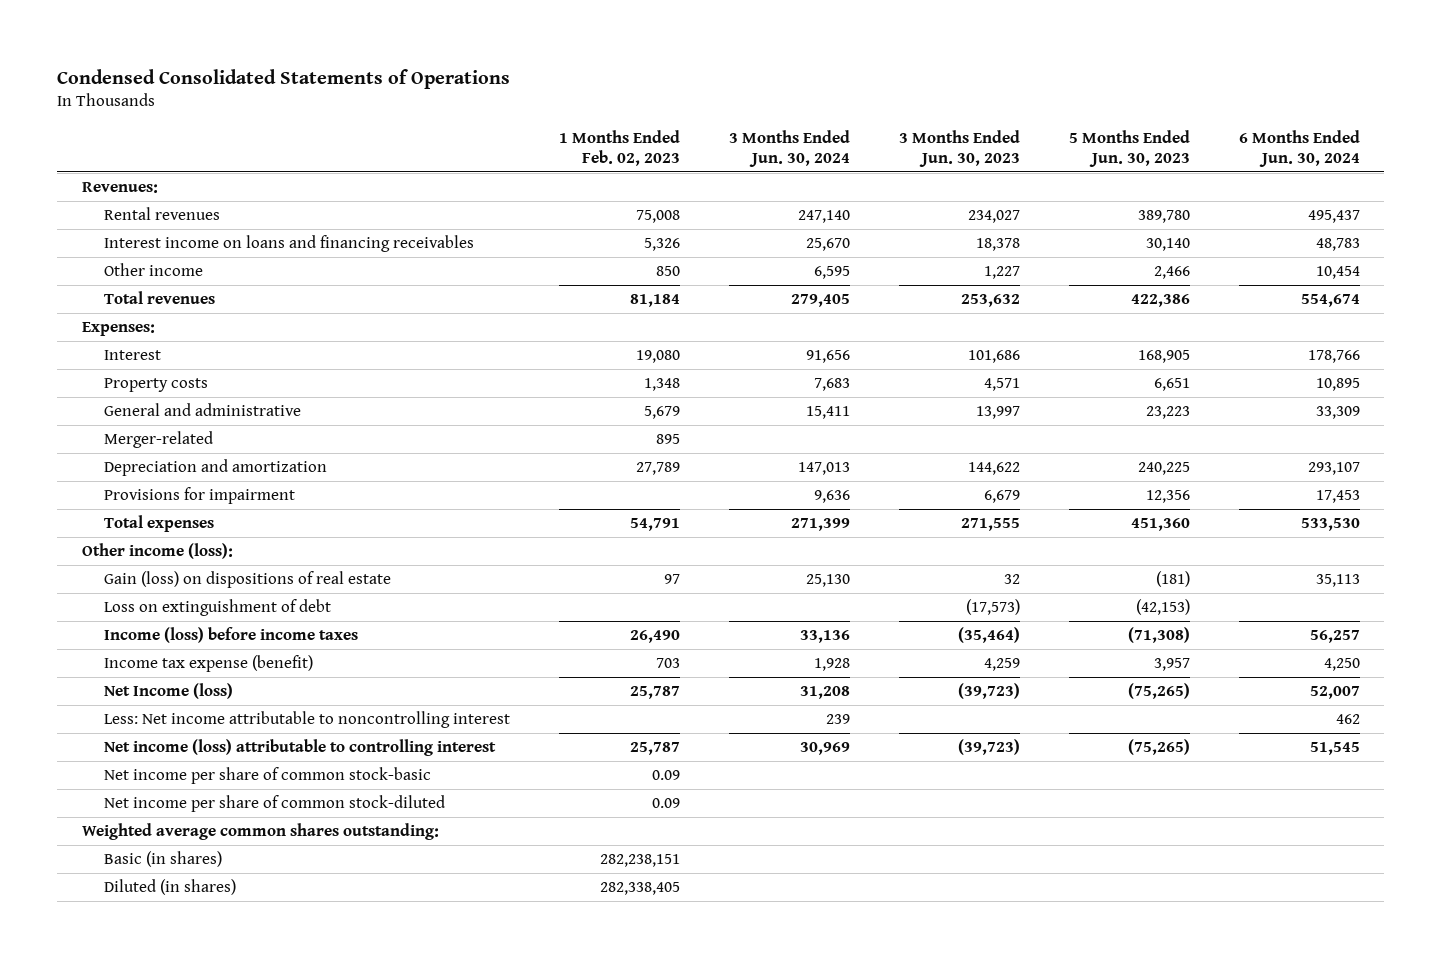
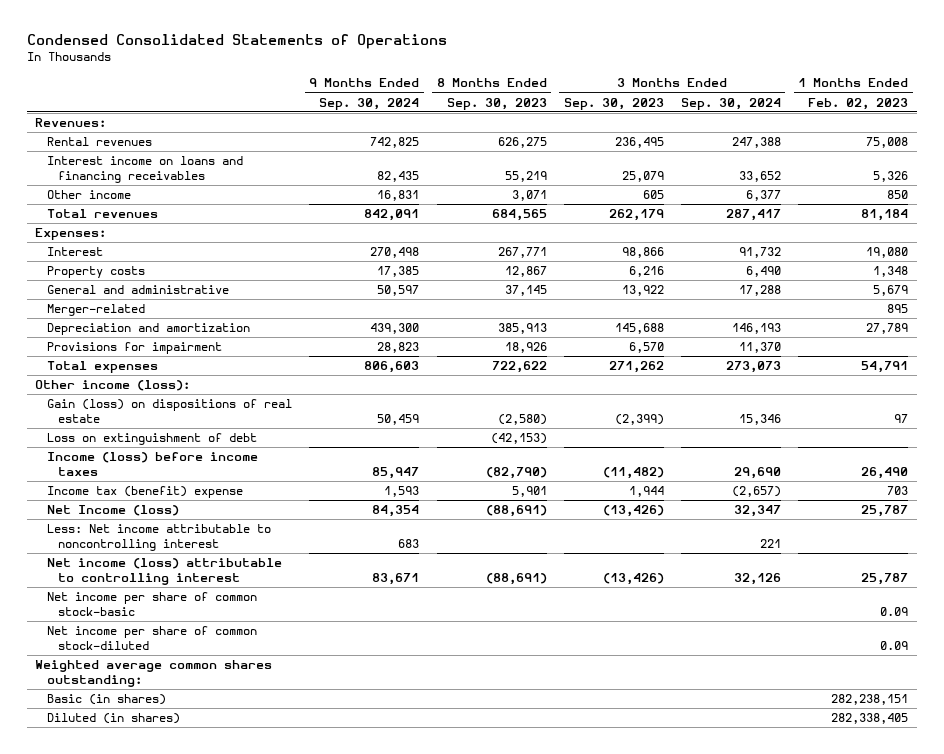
- | 1 Months Ended Feb. 02, 2023 | 3 Months Ended Jun. 30, 2024 | 3 Months Ended Jun. 30, 2023 | 5 Months Ended Jun. 30, 2023 | 6 Months Ended Jun. 30, 2024
+ | 9 Months Ended Sep. 30, 2024 | 8 Months Ended Sep. 30, 2023 | 3 Months Ended Sep. 30, 2023 | 3 Months Ended Sep. 30, 2024 | 1 Months Ended Feb. 02, 2023
- Income tax expense (benefit) | 703 | 1,928 | 4,259 | 3,957 | 4,250
+ Income tax (benefit) expense | 1,593 | 5,901 | 1,944 | (2,657) | 703

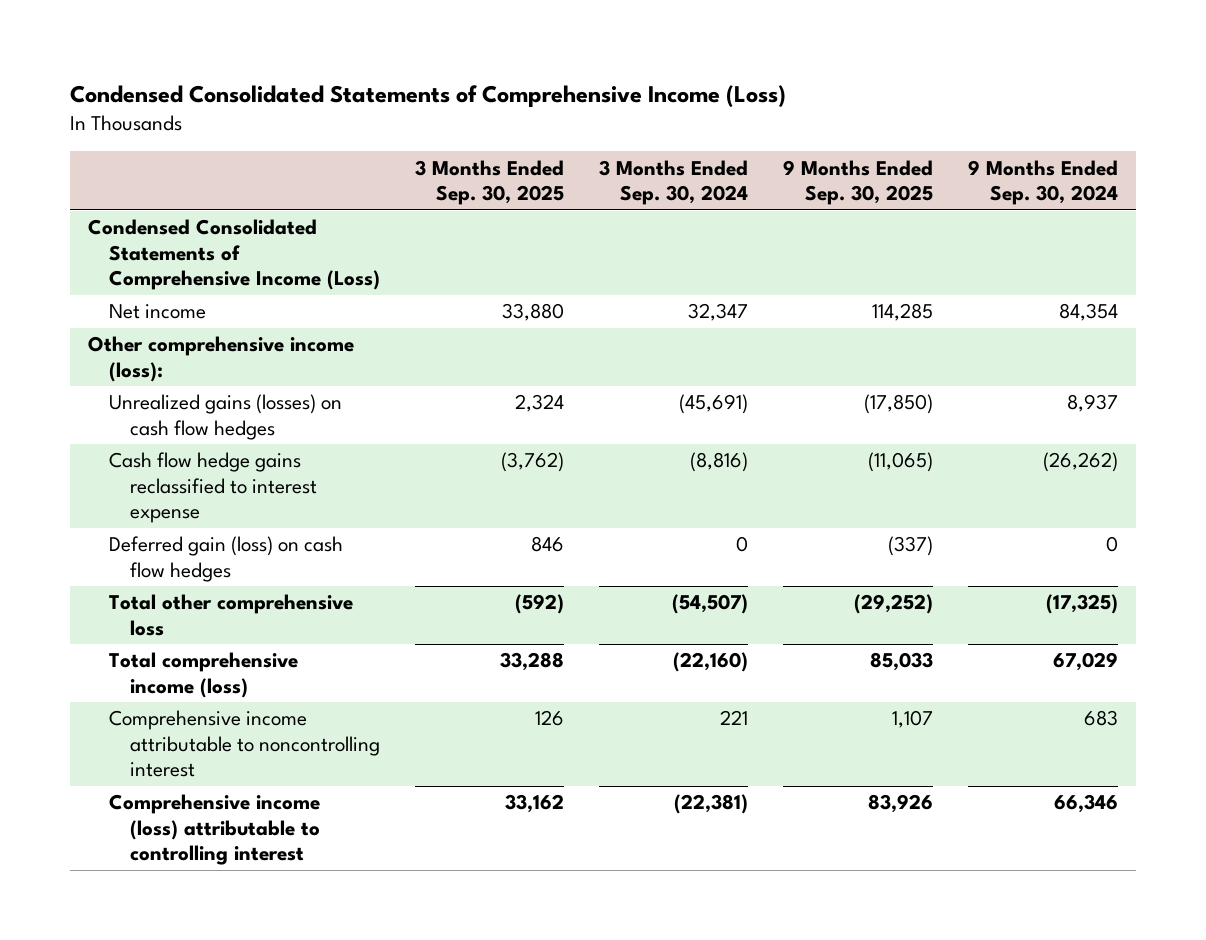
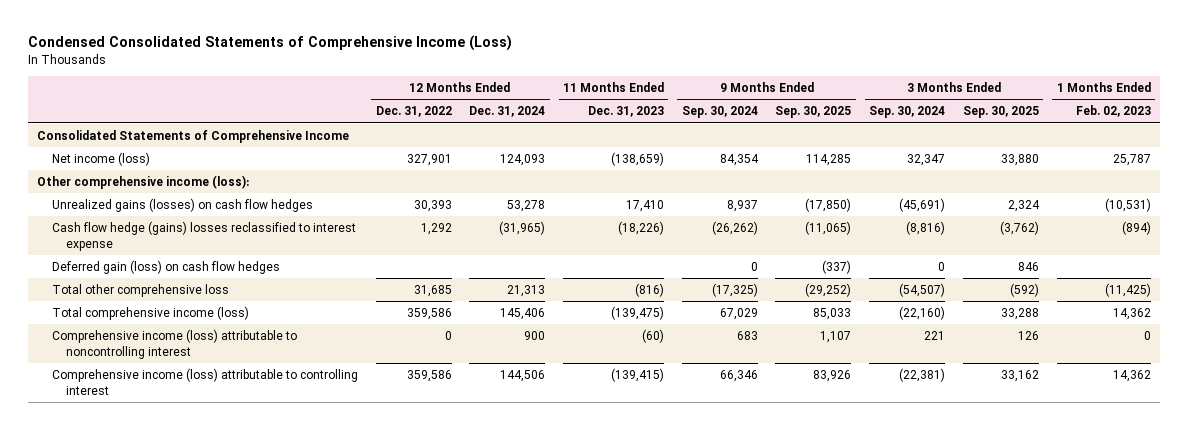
- | 3 Months Ended Sep. 30, 2025 | 3 Months Ended Sep. 30, 2024 | 9 Months Ended Sep. 30, 2025 | 9 Months Ended Sep. 30, 2024
+ | 12 Months Ended Dec. 31, 2022 | 12 Months Ended Dec. 31, 2024 | 11 Months Ended Dec. 31, 2023 | 9 Months Ended Sep. 30, 2024 | 9 Months Ended Sep. 30, 2025 | 3 Months Ended Sep. 30, 2024 | 3 Months Ended Sep. 30, 2025 | 1 Months Ended Feb. 02, 2023
- Condensed Consolidated Statements of Comprehensive Income (Loss)
- Net income | 33,880 | 32,347 | 114,285 | 84,354
+ Consolidated Statements of Comprehensive Income
+ Net income (loss) | 327,901 | 124,093 | (138,659) | 84,354 | 114,285 | 32,347 | 33,880 | 25,787
- Cash flow hedge gains reclassified to interest expense | (3,762) | (8,816) | (11,065) | (26,262)
+ Cash flow hedge (gains) losses reclassified to interest expense | 1,292 | (31,965) | (18,226) | (26,262) | (11,065) | (8,816) | (3,762) | (894)
- Comprehensive income attributable to noncontrolling interest | 126 | 221 | 1,107 | 683
+ Comprehensive income (loss) attributable to noncontrolling interest | 0 | 900 | (60) | 683 | 1,107 | 221 | 126 | 0

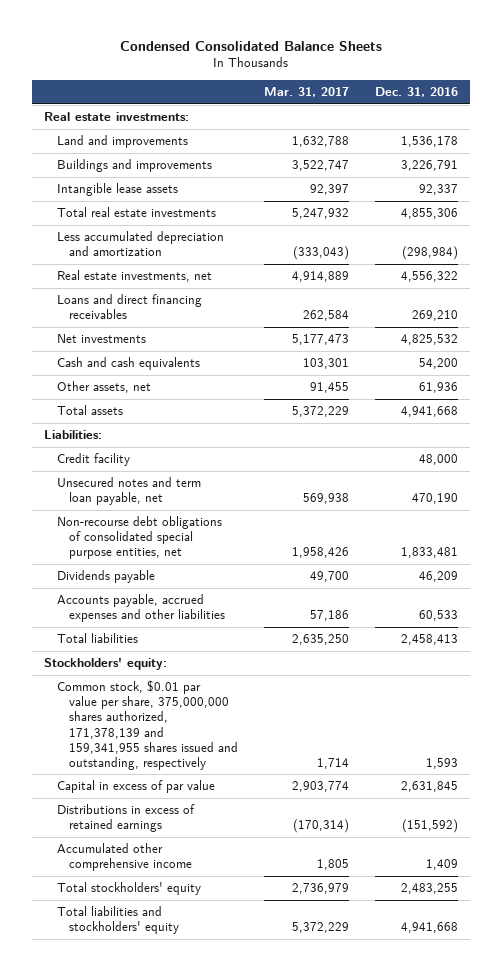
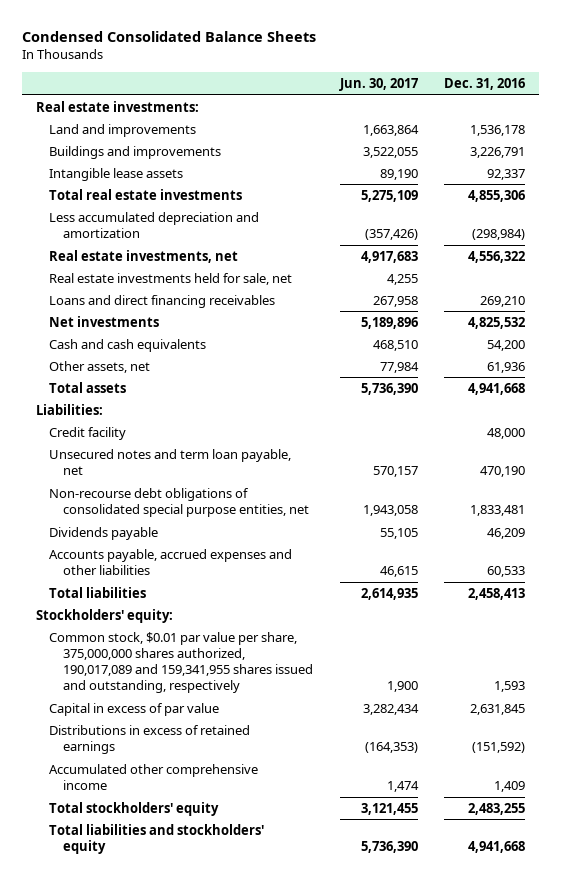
- | Mar. 31, 2017 | Dec. 31, 2016
+ | Jun. 30, 2017 | Dec. 31, 2016
+ Real estate investments held for sale, net | 4,255 |
- Common stock, $0.01 par value per share, 375,000,000 shares authorized, 171,378,139 and 159,341,955 shares issued and outstanding, respectively | 1,714 | 1,593
+ Common stock, $0.01 par value per share, 375,000,000 shares authorized, 190,017,089 and 159,341,955 shares issued and outstanding, respectively | 1,900 | 1,593

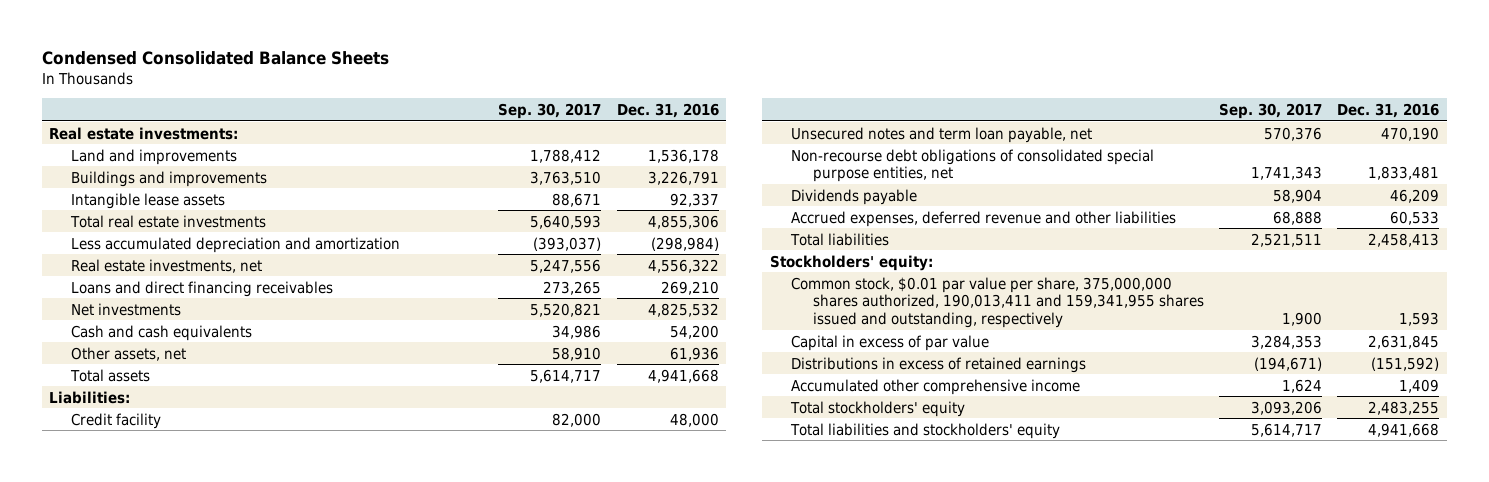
- | Jun. 30, 2017 | Dec. 31, 2016
+ | Sep. 30, 2017 | Dec. 31, 2016
- Real estate investments held for sale, net | 4,255 |
- Accounts payable, accrued expenses and other liabilities | 46,615 | 60,533
+ Accrued expenses, deferred revenue and other liabilities | 68,888 | 60,533
- Common stock, $0.01 par value per share, 375,000,000 shares authorized, 190,017,089 and 159,341,955 shares issued and outstanding, respectively | 1,900 | 1,593
+ Common stock, $0.01 par value per share, 375,000,000 shares authorized, 190,013,411 and 159,341,955 shares issued and outstanding, respectively | 1,900 | 1,593

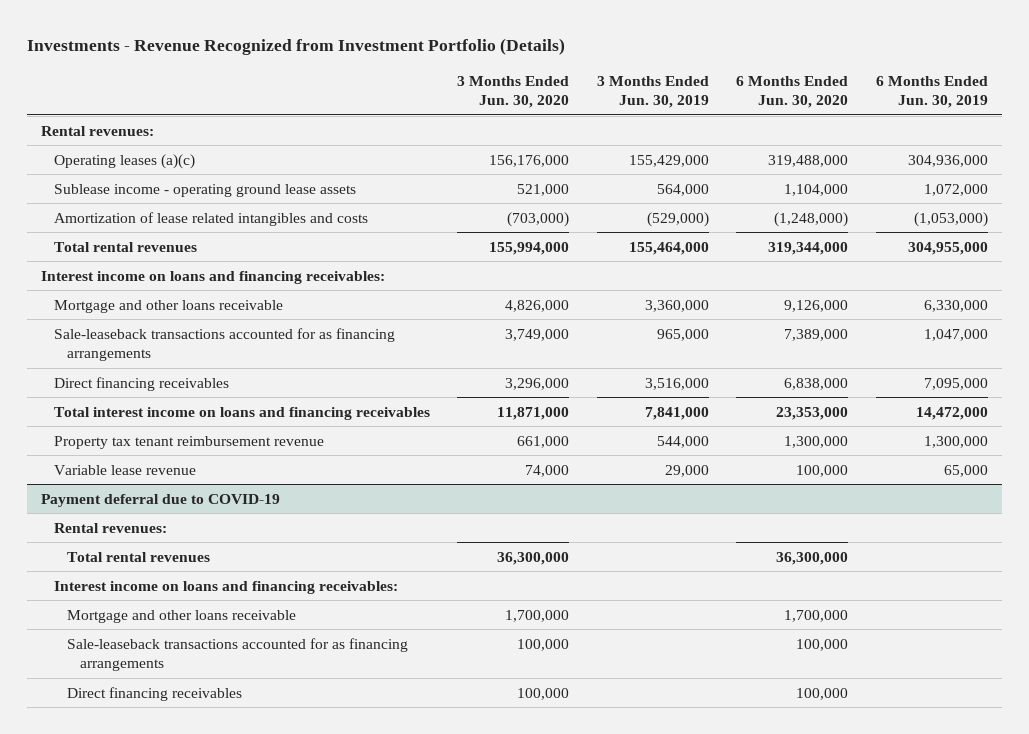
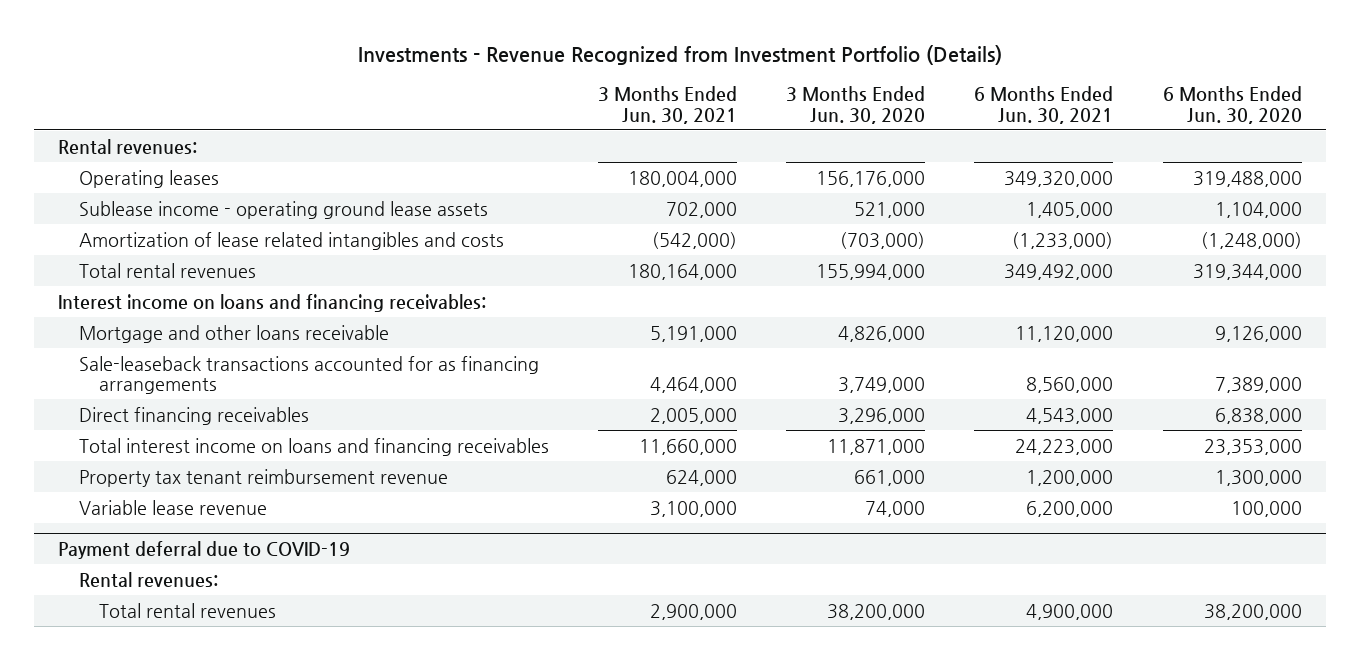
- | 3 Months Ended Jun. 30, 2020 | 3 Months Ended Jun. 30, 2019 | 6 Months Ended Jun. 30, 2020 | 6 Months Ended Jun. 30, 2019
+ | 3 Months Ended Jun. 30, 2021 | 3 Months Ended Jun. 30, 2020 | 6 Months Ended Jun. 30, 2021 | 6 Months Ended Jun. 30, 2020
- Operating leases (a)(c) | 156,176,000 | 155,429,000 | 319,488,000 | 304,936,000
+ Operating leases | 180,004,000 | 156,176,000 | 349,320,000 | 319,488,000
@ Payment deferral due to COVID-19
- Total rental revenues | 36,300,000 | | 36,300,000 |
- Interest income on loans and financing receivables:
- Mortgage and other loans receivable | 1,700,000 | | 1,700,000 |
- Sale-leaseback transactions accounted for as financing arrangements | 100,000 | | 100,000 |
- Direct financing receivables | 100,000 | | 100,000 |
+ Total rental revenues | 2,900,000 | 38,200,000 | 4,900,000 | 38,200,000

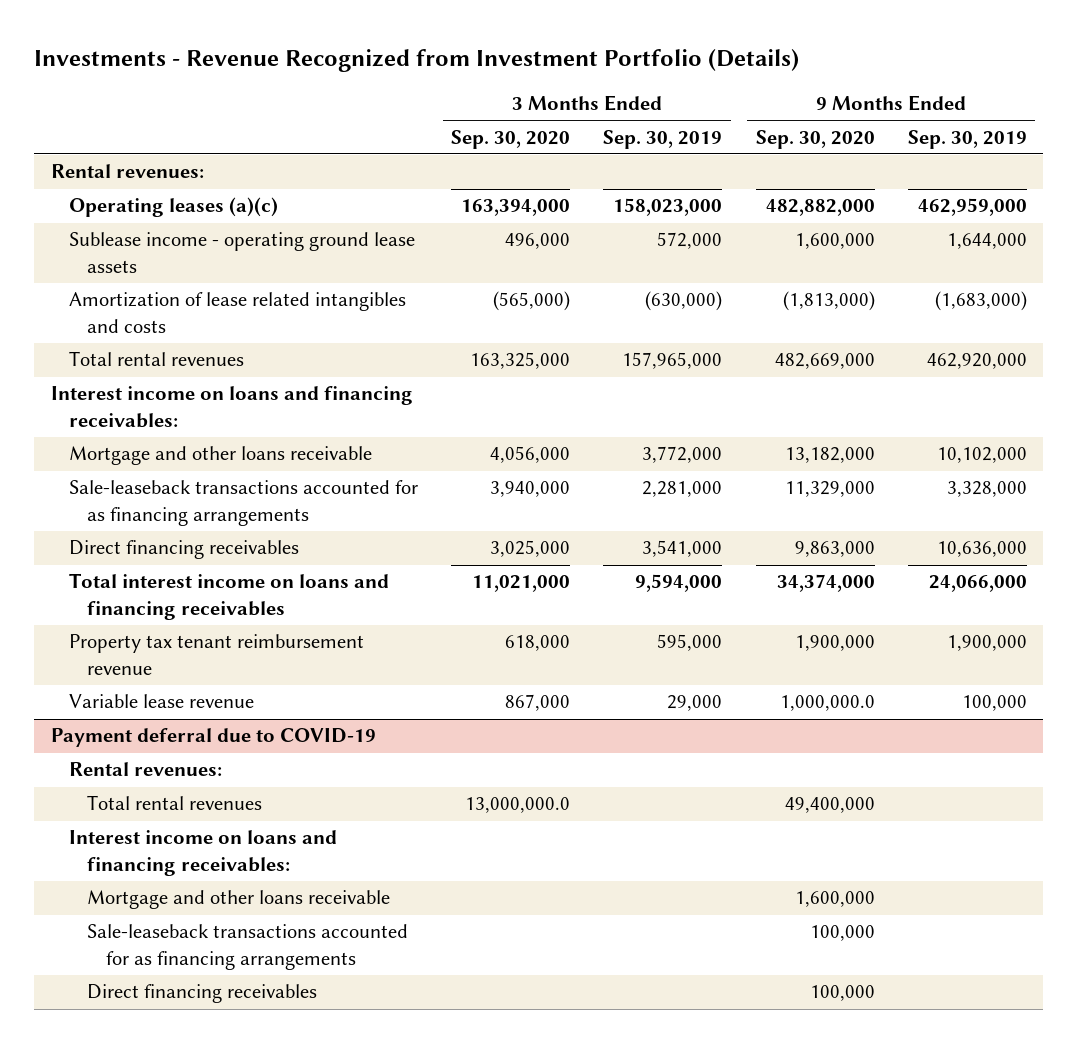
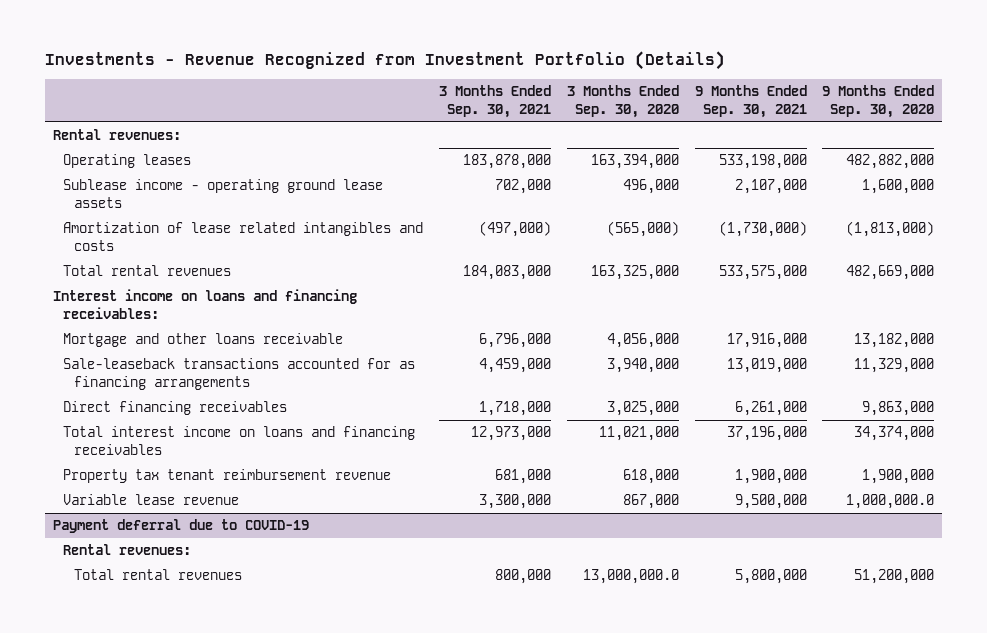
- | 3 Months Ended Sep. 30, 2020 | 3 Months Ended Sep. 30, 2019 | 9 Months Ended Sep. 30, 2020 | 9 Months Ended Sep. 30, 2019
+ | 3 Months Ended Sep. 30, 2021 | 3 Months Ended Sep. 30, 2020 | 9 Months Ended Sep. 30, 2021 | 9 Months Ended Sep. 30, 2020
- Operating leases (a)(c) | 163,394,000 | 158,023,000 | 482,882,000 | 462,959,000
+ Operating leases | 183,878,000 | 163,394,000 | 533,198,000 | 482,882,000
@ Payment deferral due to COVID-19
- Total rental revenues | 13,000,000.0 | | 49,400,000 |
- Interest income on loans and financing receivables:
- Mortgage and other loans receivable | | | 1,600,000 |
- Sale-leaseback transactions accounted for as financing arrangements | | | 100,000 |
- Direct financing receivables | | | 100,000 |
+ Total rental revenues | 800,000 | 13,000,000.0 | 5,800,000 | 51,200,000

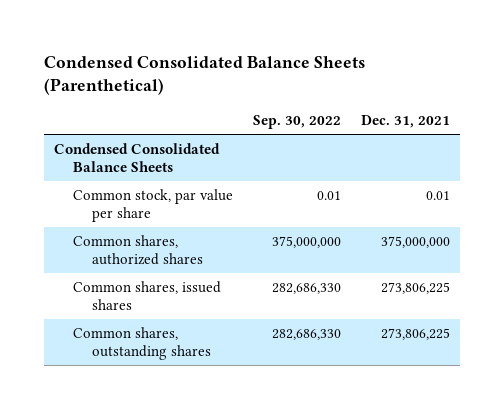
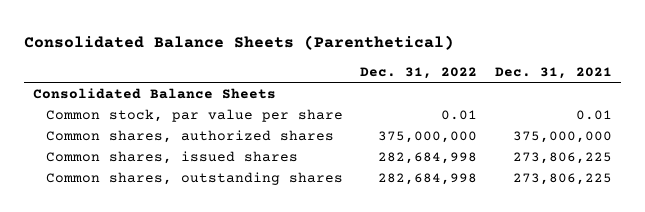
- Condensed Consolidated Balance Sheets (Parenthetical)
+ Consolidated Balance Sheets (Parenthetical)
- | Sep. 30, 2022 | Dec. 31, 2021
+ | Dec. 31, 2022 | Dec. 31, 2021
- Condensed Consolidated Balance Sheets
+ Consolidated Balance Sheets

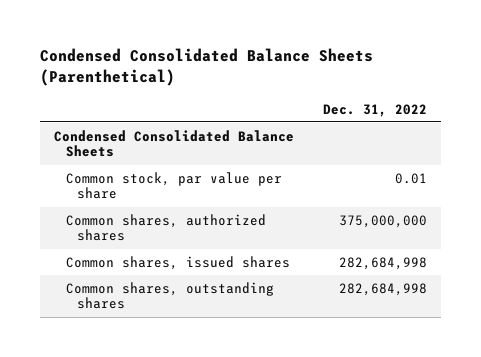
- Consolidated Balance Sheets (Parenthetical)
+ Condensed Consolidated Balance Sheets (Parenthetical)
- | Dec. 31, 2022 | Dec. 31, 2021
+ | Dec. 31, 2022
- Consolidated Balance Sheets
+ Condensed Consolidated Balance Sheets

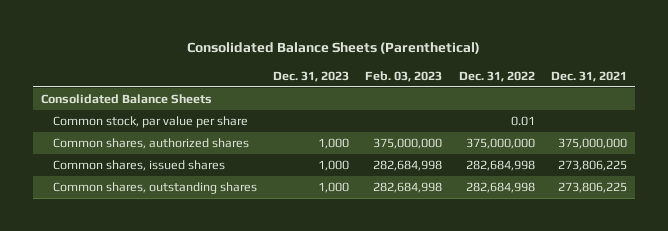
- Condensed Consolidated Balance Sheets (Parenthetical)
+ Consolidated Balance Sheets (Parenthetical)
- | Dec. 31, 2022
+ | Dec. 31, 2023 | Feb. 03, 2023 | Dec. 31, 2022 | Dec. 31, 2021
- Condensed Consolidated Balance Sheets
+ Consolidated Balance Sheets

